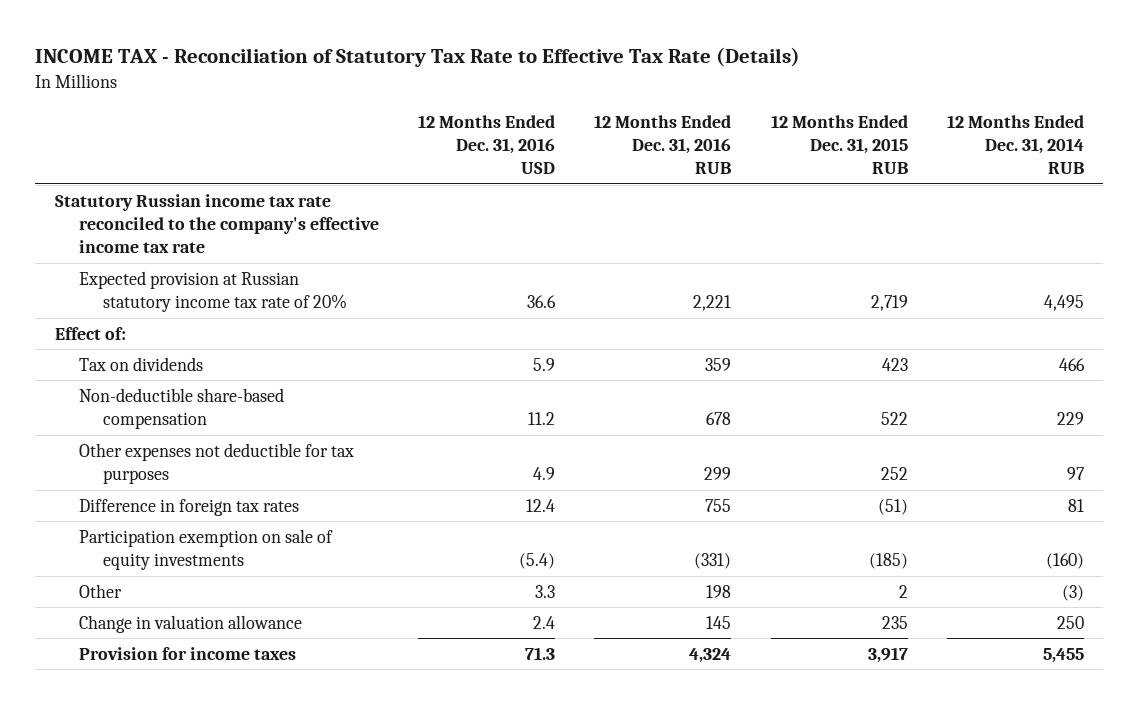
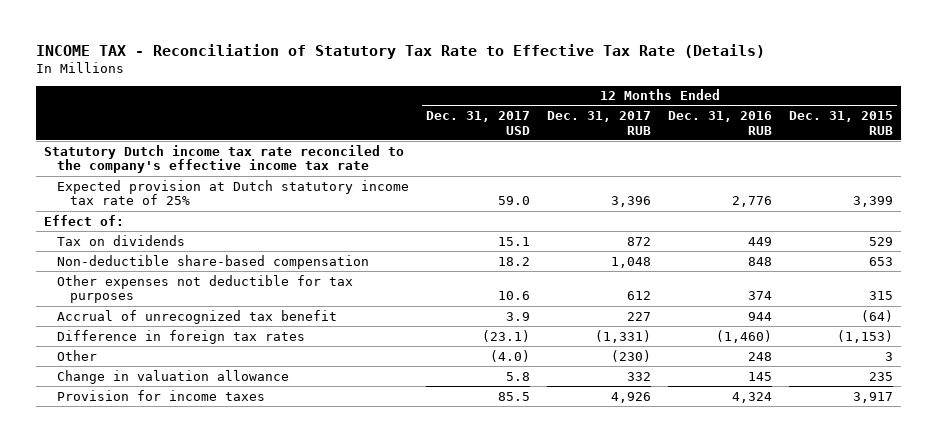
- | 12 Months Ended Dec. 31, 2016 USD | 12 Months Ended Dec. 31, 2016 RUB | 12 Months Ended Dec. 31, 2015 RUB | 12 Months Ended Dec. 31, 2014 RUB
+ | 12 Months Ended Dec. 31, 2017 USD | 12 Months Ended Dec. 31, 2017 RUB | 12 Months Ended Dec. 31, 2016 RUB | 12 Months Ended Dec. 31, 2015 RUB
- Statutory Russian income tax rate reconciled to the company's effective income tax rate
- Expected provision at Russian statutory income tax rate of 20% | 36.6 | 2,221 | 2,719 | 4,495
+ Statutory Dutch income tax rate reconciled to the company's effective income tax rate
+ Expected provision at Dutch statutory income tax rate of 25% | 59.0 | 3,396 | 2,776 | 3,399
- Tax on dividends | 5.9 | 359 | 423 | 466
- Non-deductible share-based compensation | 11.2 | 678 | 522 | 229
- Other expenses not deductible for tax purposes | 4.9 | 299 | 252 | 97
- Difference in foreign tax rates | 12.4 | 755 | (51) | 81
- Participation exemption on sale of equity investments | (5.4) | (331) | (185) | (160)
- Other | 3.3 | 198 | 2 | (3)
+ Tax on dividends | 15.1 | 872 | 449 | 529
+ Non-deductible share-based compensation | 18.2 | 1,048 | 848 | 653
+ Other expenses not deductible for tax purposes | 10.6 | 612 | 374 | 315
+ Accrual of unrecognized tax benefit | 3.9 | 227 | 944 | (64)
+ Difference in foreign tax rates | (23.1) | (1,331) | (1,460) | (1,153)
+ Other | (4.0) | (230) | 248 | 3

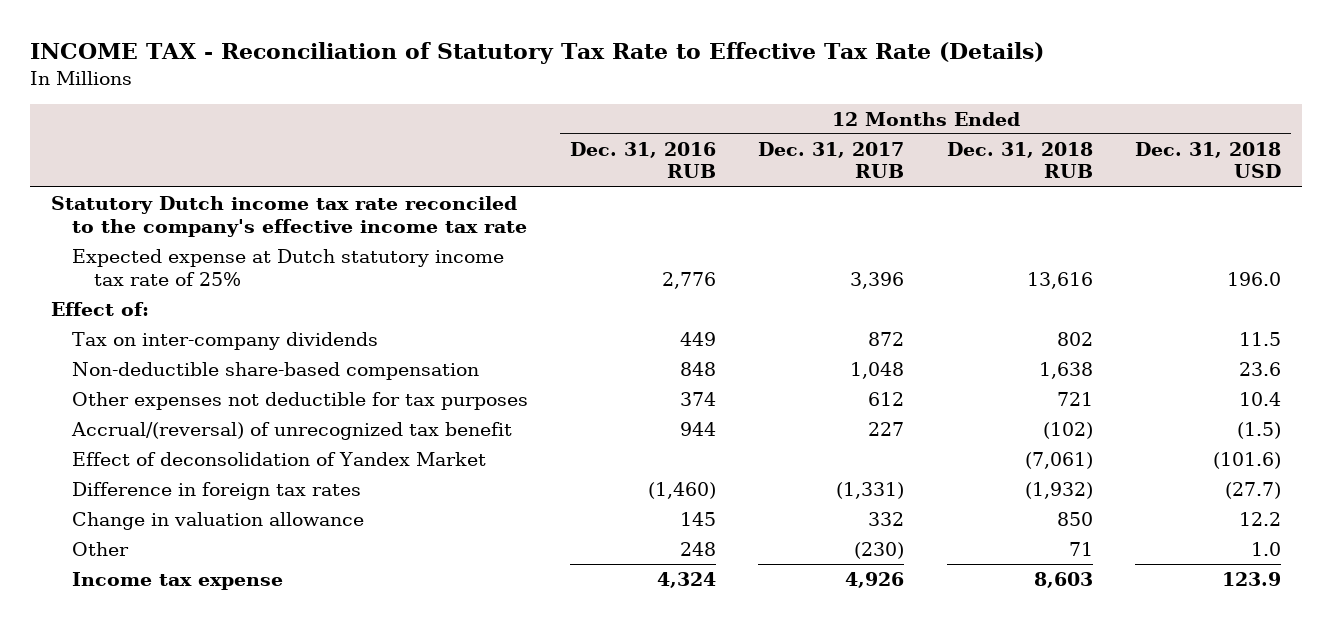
- | 12 Months Ended Dec. 31, 2017 USD | 12 Months Ended Dec. 31, 2017 RUB | 12 Months Ended Dec. 31, 2016 RUB | 12 Months Ended Dec. 31, 2015 RUB
+ | 12 Months Ended Dec. 31, 2016 RUB | 12 Months Ended Dec. 31, 2017 RUB | 12 Months Ended Dec. 31, 2018 RUB | 12 Months Ended Dec. 31, 2018 USD
- Expected provision at Dutch statutory income tax rate of 25% | 59.0 | 3,396 | 2,776 | 3,399
+ Expected expense at Dutch statutory income tax rate of 25% | 2,776 | 3,396 | 13,616 | 196.0
- Tax on dividends | 15.1 | 872 | 449 | 529
+ Tax on inter-company dividends | 449 | 872 | 802 | 11.5
- Accrual of unrecognized tax benefit | 3.9 | 227 | 944 | (64)
+ Accrual/(reversal) of unrecognized tax benefit | 944 | 227 | (102) | (1.5)
+ Effect of deconsolidation of Yandex Market | | | (7,061) | (101.6)
- Provision for income taxes | 85.5 | 4,926 | 4,324 | 3,917
moved down: Other | 248 | (230) | 71 | 1.0
+ Income tax expense | 4,324 | 4,926 | 8,603 | 123.9

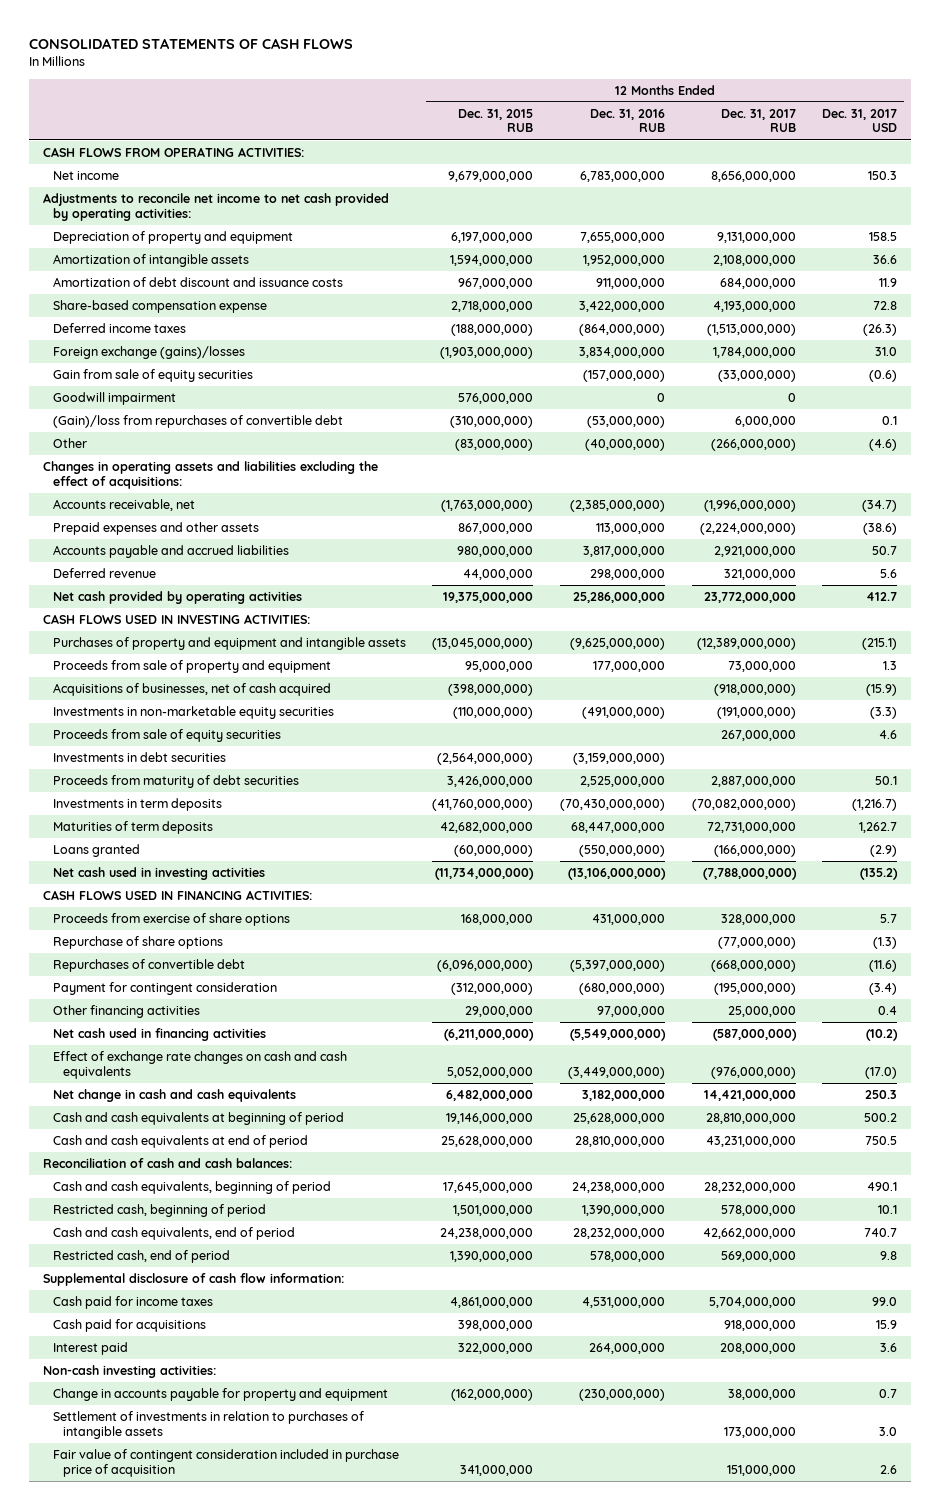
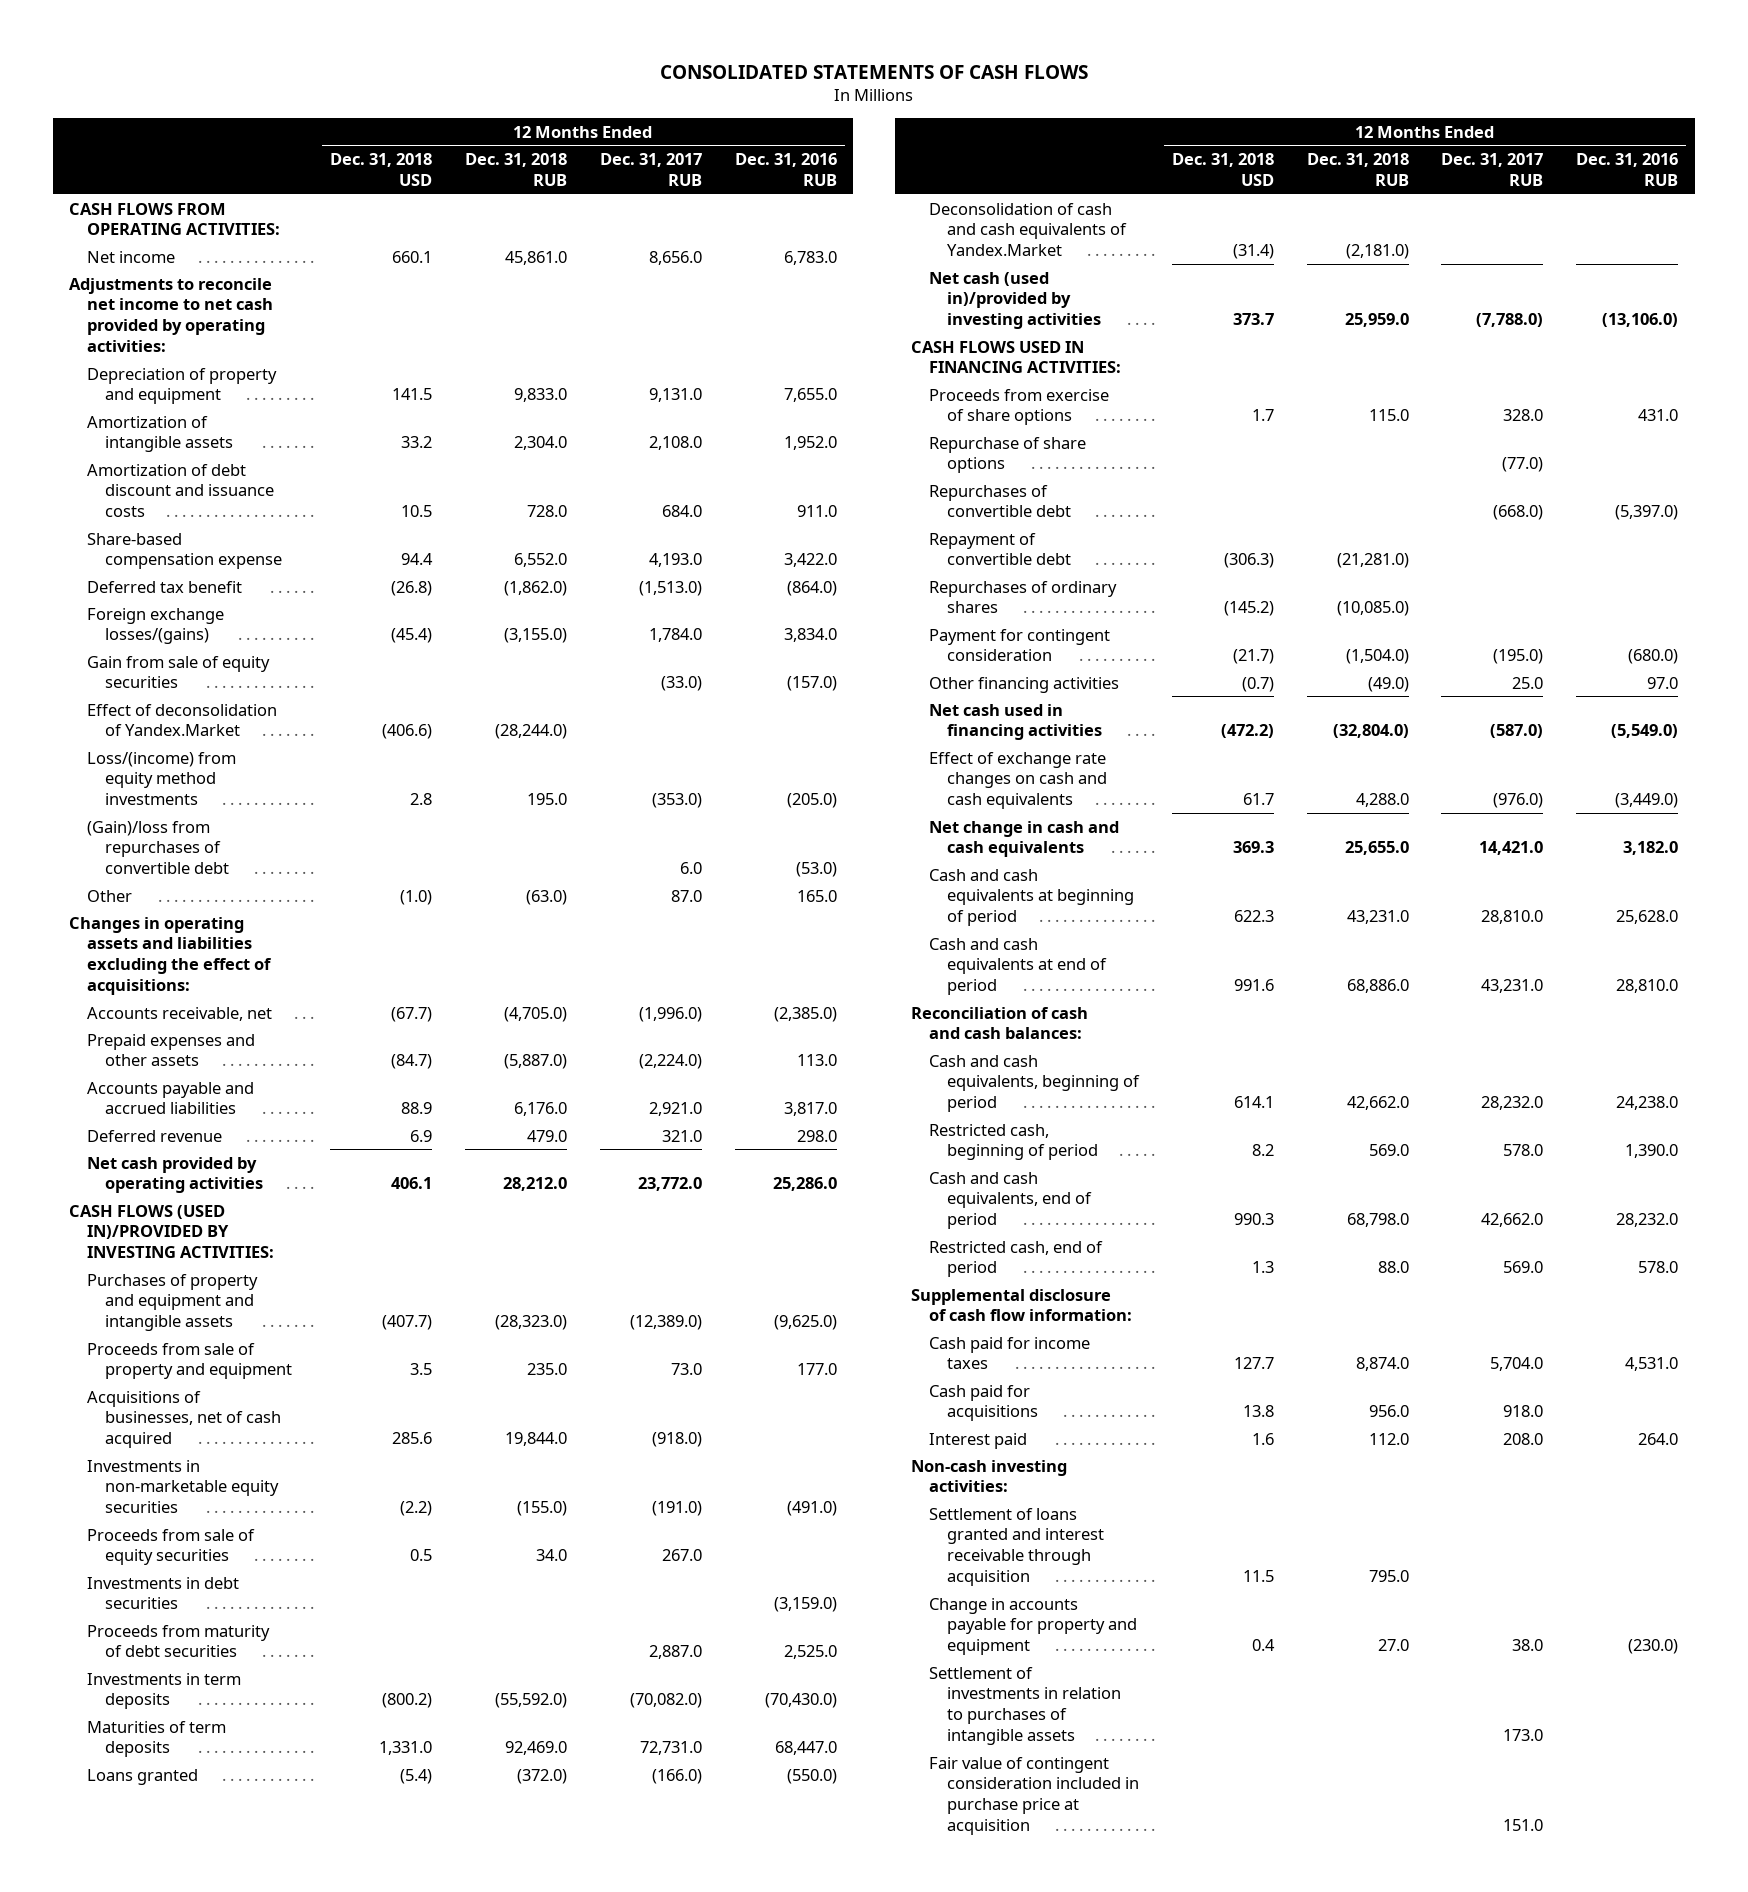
- | 12 Months Ended Dec. 31, 2015 RUB | 12 Months Ended Dec. 31, 2016 RUB | 12 Months Ended Dec. 31, 2017 RUB | 12 Months Ended Dec. 31, 2017 USD
+ | 12 Months Ended Dec. 31, 2018 USD | 12 Months Ended Dec. 31, 2018 RUB | 12 Months Ended Dec. 31, 2017 RUB | 12 Months Ended Dec. 31, 2016 RUB
- Net income | 9,679,000,000 | 6,783,000,000 | 8,656,000,000 | 150.3
+ Net income | 660.1 | 45,861.0 | 8,656.0 | 6,783.0
- Depreciation of property and equipment | 6,197,000,000 | 7,655,000,000 | 9,131,000,000 | 158.5
- Amortization of intangible assets | 1,594,000,000 | 1,952,000,000 | 2,108,000,000 | 36.6
- Amortization of debt discount and issuance costs | 967,000,000 | 911,000,000 | 684,000,000 | 11.9
- Share-based compensation expense | 2,718,000,000 | 3,422,000,000 | 4,193,000,000 | 72.8
- Deferred income taxes | (188,000,000) | (864,000,000) | (1,513,000,000) | (26.3)
- Foreign exchange (gains)/losses | (1,903,000,000) | 3,834,000,000 | 1,784,000,000 | 31.0
- Gain from sale of equity securities | | (157,000,000) | (33,000,000) | (0.6)
- Goodwill impairment | 576,000,000 | 0 | 0 |
- (Gain)/loss from repurchases of convertible debt | (310,000,000) | (53,000,000) | 6,000,000 | 0.1
- Other | (83,000,000) | (40,000,000) | (266,000,000) | (4.6)
+ Depreciation of property and equipment | 141.5 | 9,833.0 | 9,131.0 | 7,655.0
+ Amortization of intangible assets | 33.2 | 2,304.0 | 2,108.0 | 1,952.0
+ Amortization of debt discount and issuance costs | 10.5 | 728.0 | 684.0 | 911.0
+ Share-based compensation expense | 94.4 | 6,552.0 | 4,193.0 | 3,422.0
+ Deferred tax benefit | (26.8) | (1,862.0) | (1,513.0) | (864.0)
+ Foreign exchange losses/(gains) | (45.4) | (3,155.0) | 1,784.0 | 3,834.0
+ Gain from sale of equity securities | | | (33.0) | (157.0)
+ Effect of deconsolidation of Yandex.Market | (406.6) | (28,244.0) | |
+ Loss/(income) from equity method investments | 2.8 | 195.0 | (353.0) | (205.0)
+ (Gain)/loss from repurchases of convertible debt | | | 6.0 | (53.0)
+ Other | (1.0) | (63.0) | 87.0 | 165.0
- Accounts receivable, net | (1,763,000,000) | (2,385,000,000) | (1,996,000,000) | (34.7)
- Prepaid expenses and other assets | 867,000,000 | 113,000,000 | (2,224,000,000) | (38.6)
- Accounts payable and accrued liabilities | 980,000,000 | 3,817,000,000 | 2,921,000,000 | 50.7
- Deferred revenue | 44,000,000 | 298,000,000 | 321,000,000 | 5.6
- Net cash provided by operating activities | 19,375,000,000 | 25,286,000,000 | 23,772,000,000 | 412.7
- CASH FLOWS USED IN INVESTING ACTIVITIES:
- Purchases of property and equipment and intangible assets | (13,045,000,000) | (9,625,000,000) | (12,389,000,000) | (215.1)
- Proceeds from sale of property and equipment | 95,000,000 | 177,000,000 | 73,000,000 | 1.3
- Acquisitions of businesses, net of cash acquired | (398,000,000) | | (918,000,000) | (15.9)
- Investments in non-marketable equity securities | (110,000,000) | (491,000,000) | (191,000,000) | (3.3)
- Proceeds from sale of equity securities | | | 267,000,000 | 4.6
- Investments in debt securities | (2,564,000,000) | (3,159,000,000) | |
- Proceeds from maturity of debt securities | 3,426,000,000 | 2,525,000,000 | 2,887,000,000 | 50.1
- Investments in term deposits | (41,760,000,000) | (70,430,000,000) | (70,082,000,000) | (1,216.7)
- Maturities of term deposits | 42,682,000,000 | 68,447,000,000 | 72,731,000,000 | 1,262.7
- Loans granted | (60,000,000) | (550,000,000) | (166,000,000) | (2.9)
- Net cash used in investing activities | (11,734,000,000) | (13,106,000,000) | (7,788,000,000) | (135.2)
+ Accounts receivable, net | (67.7) | (4,705.0) | (1,996.0) | (2,385.0)
+ Prepaid expenses and other assets | (84.7) | (5,887.0) | (2,224.0) | 113.0
+ Accounts payable and accrued liabilities | 88.9 | 6,176.0 | 2,921.0 | 3,817.0
+ Deferred revenue | 6.9 | 479.0 | 321.0 | 298.0
+ Net cash provided by operating activities | 406.1 | 28,212.0 | 23,772.0 | 25,286.0
+ CASH FLOWS (USED IN)/PROVIDED BY INVESTING ACTIVITIES:
+ Purchases of property and equipment and intangible assets | (407.7) | (28,323.0) | (12,389.0) | (9,625.0)
+ Proceeds from sale of property and equipment | 3.5 | 235.0 | 73.0 | 177.0
+ Acquisitions of businesses, net of cash acquired | 285.6 | 19,844.0 | (918.0) |
+ Investments in non-marketable equity securities | (2.2) | (155.0) | (191.0) | (491.0)
+ Proceeds from sale of equity securities | 0.5 | 34.0 | 267.0 |
+ Investments in debt securities | | | | (3,159.0)
+ Proceeds from maturity of debt securities | | | 2,887.0 | 2,525.0
+ Investments in term deposits | (800.2) | (55,592.0) | (70,082.0) | (70,430.0)
+ Maturities of term deposits | 1,331.0 | 92,469.0 | 72,731.0 | 68,447.0
+ Loans granted | (5.4) | (372.0) | (166.0) | (550.0)
+ Deconsolidation of cash and cash equivalents of Yandex.Market | (31.4) | (2,181.0) | |
+ Net cash (used in)/provided by investing activities | 373.7 | 25,959.0 | (7,788.0) | (13,106.0)
- Proceeds from exercise of share options | 168,000,000 | 431,000,000 | 328,000,000 | 5.7
- Repurchase of share options | | | (77,000,000) | (1.3)
- Repurchases of convertible debt | (6,096,000,000) | (5,397,000,000) | (668,000,000) | (11.6)
- Payment for contingent consideration | (312,000,000) | (680,000,000) | (195,000,000) | (3.4)
- Other financing activities | 29,000,000 | 97,000,000 | 25,000,000 | 0.4
- Net cash used in financing activities | (6,211,000,000) | (5,549,000,000) | (587,000,000) | (10.2)
- Effect of exchange rate changes on cash and cash equivalents | 5,052,000,000 | (3,449,000,000) | (976,000,000) | (17.0)
- Net change in cash and cash equivalents | 6,482,000,000 | 3,182,000,000 | 14,421,000,000 | 250.3
- Cash and cash equivalents at beginning of period | 19,146,000,000 | 25,628,000,000 | 28,810,000,000 | 500.2
- Cash and cash equivalents at end of period | 25,628,000,000 | 28,810,000,000 | 43,231,000,000 | 750.5
+ Proceeds from exercise of share options | 1.7 | 115.0 | 328.0 | 431.0
+ Repurchase of share options | | | (77.0) |
+ Repurchases of convertible debt | | | (668.0) | (5,397.0)
+ Repayment of convertible debt | (306.3) | (21,281.0) | |
+ Repurchases of ordinary shares | (145.2) | (10,085.0) | |
+ Payment for contingent consideration | (21.7) | (1,504.0) | (195.0) | (680.0)
+ Other financing activities | (0.7) | (49.0) | 25.0 | 97.0
+ Net cash used in financing activities | (472.2) | (32,804.0) | (587.0) | (5,549.0)
+ Effect of exchange rate changes on cash and cash equivalents | 61.7 | 4,288.0 | (976.0) | (3,449.0)
+ Net change in cash and cash equivalents | 369.3 | 25,655.0 | 14,421.0 | 3,182.0
+ Cash and cash equivalents at beginning of period | 622.3 | 43,231.0 | 28,810.0 | 25,628.0
+ Cash and cash equivalents at end of period | 991.6 | 68,886.0 | 43,231.0 | 28,810.0
- Cash and cash equivalents, beginning of period | 17,645,000,000 | 24,238,000,000 | 28,232,000,000 | 490.1
- Restricted cash, beginning of period | 1,501,000,000 | 1,390,000,000 | 578,000,000 | 10.1
- Cash and cash equivalents, end of period | 24,238,000,000 | 28,232,000,000 | 42,662,000,000 | 740.7
- Restricted cash, end of period | 1,390,000,000 | 578,000,000 | 569,000,000 | 9.8
+ Cash and cash equivalents, beginning of period | 614.1 | 42,662.0 | 28,232.0 | 24,238.0
+ Restricted cash, beginning of period | 8.2 | 569.0 | 578.0 | 1,390.0
+ Cash and cash equivalents, end of period | 990.3 | 68,798.0 | 42,662.0 | 28,232.0
+ Restricted cash, end of period | 1.3 | 88.0 | 569.0 | 578.0
- Cash paid for income taxes | 4,861,000,000 | 4,531,000,000 | 5,704,000,000 | 99.0
- Cash paid for acquisitions | 398,000,000 | | 918,000,000 | 15.9
- Interest paid | 322,000,000 | 264,000,000 | 208,000,000 | 3.6
+ Cash paid for income taxes | 127.7 | 8,874.0 | 5,704.0 | 4,531.0
+ Cash paid for acquisitions | 13.8 | 956.0 | 918.0 |
+ Interest paid | 1.6 | 112.0 | 208.0 | 264.0
- Change in accounts payable for property and equipment | (162,000,000) | (230,000,000) | 38,000,000 | 0.7
- Settlement of investments in relation to purchases of intangible assets | | | 173,000,000 | 3.0
- Fair value of contingent consideration included in purchase price of acquisition | 341,000,000 | | 151,000,000 | 2.6
+ Settlement of loans granted and interest receivable through acquisition | 11.5 | 795.0 | |
+ Change in accounts payable for property and equipment | 0.4 | 27.0 | 38.0 | (230.0)
+ Settlement of investments in relation to purchases of intangible assets | | | 173.0 |
+ Fair value of contingent consideration included in purchase price at acquisition | | | 151.0 |

